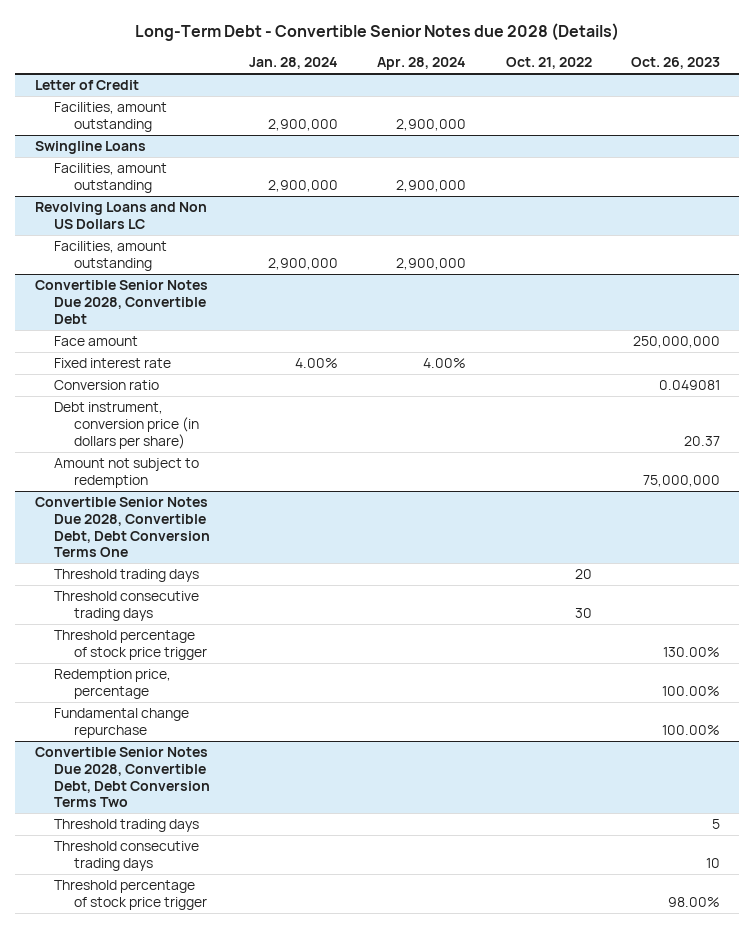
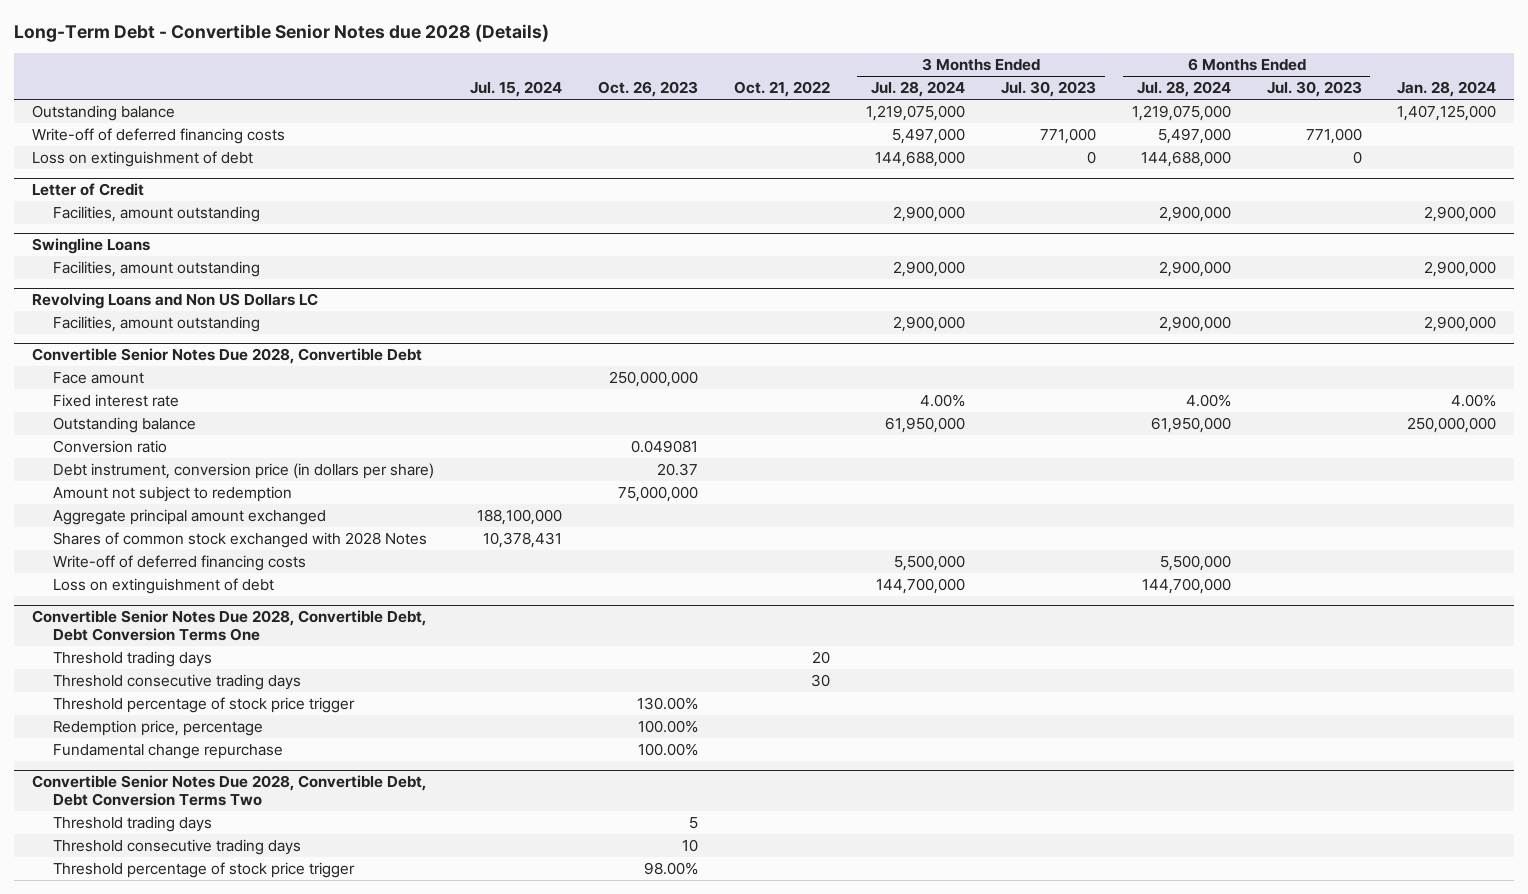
- | Jan. 28, 2024 | Apr. 28, 2024 | Oct. 21, 2022 | Oct. 26, 2023
+ | Jul. 15, 2024 | Oct. 26, 2023 | Oct. 21, 2022 | 3 Months Ended Jul. 28, 2024 | 3 Months Ended Jul. 30, 2023 | 6 Months Ended Jul. 28, 2024 | 6 Months Ended Jul. 30, 2023 | Jan. 28, 2024
+ Outstanding balance | | | | 1,219,075,000 | | 1,219,075,000 | | 1,407,125,000
+ Write-off of deferred financing costs | | | | 5,497,000 | 771,000 | 5,497,000 | 771,000 |
+ Loss on extinguishment of debt | | | | 144,688,000 | 0 | 144,688,000 | 0 |
@ Convertible Senior Notes Due 2028, Convertible Debt
+ Outstanding balance | | | | 61,950,000 | | 61,950,000 | | 250,000,000
+ Aggregate principal amount exchanged | 188,100,000 | | | | | | |
+ Shares of common stock exchanged with 2028 Notes | 10,378,431 | | | | | | |
+ Write-off of deferred financing costs | | | | 5,500,000 | | 5,500,000 | |
+ Loss on extinguishment of debt | | | | 144,700,000 | | 144,700,000 | |

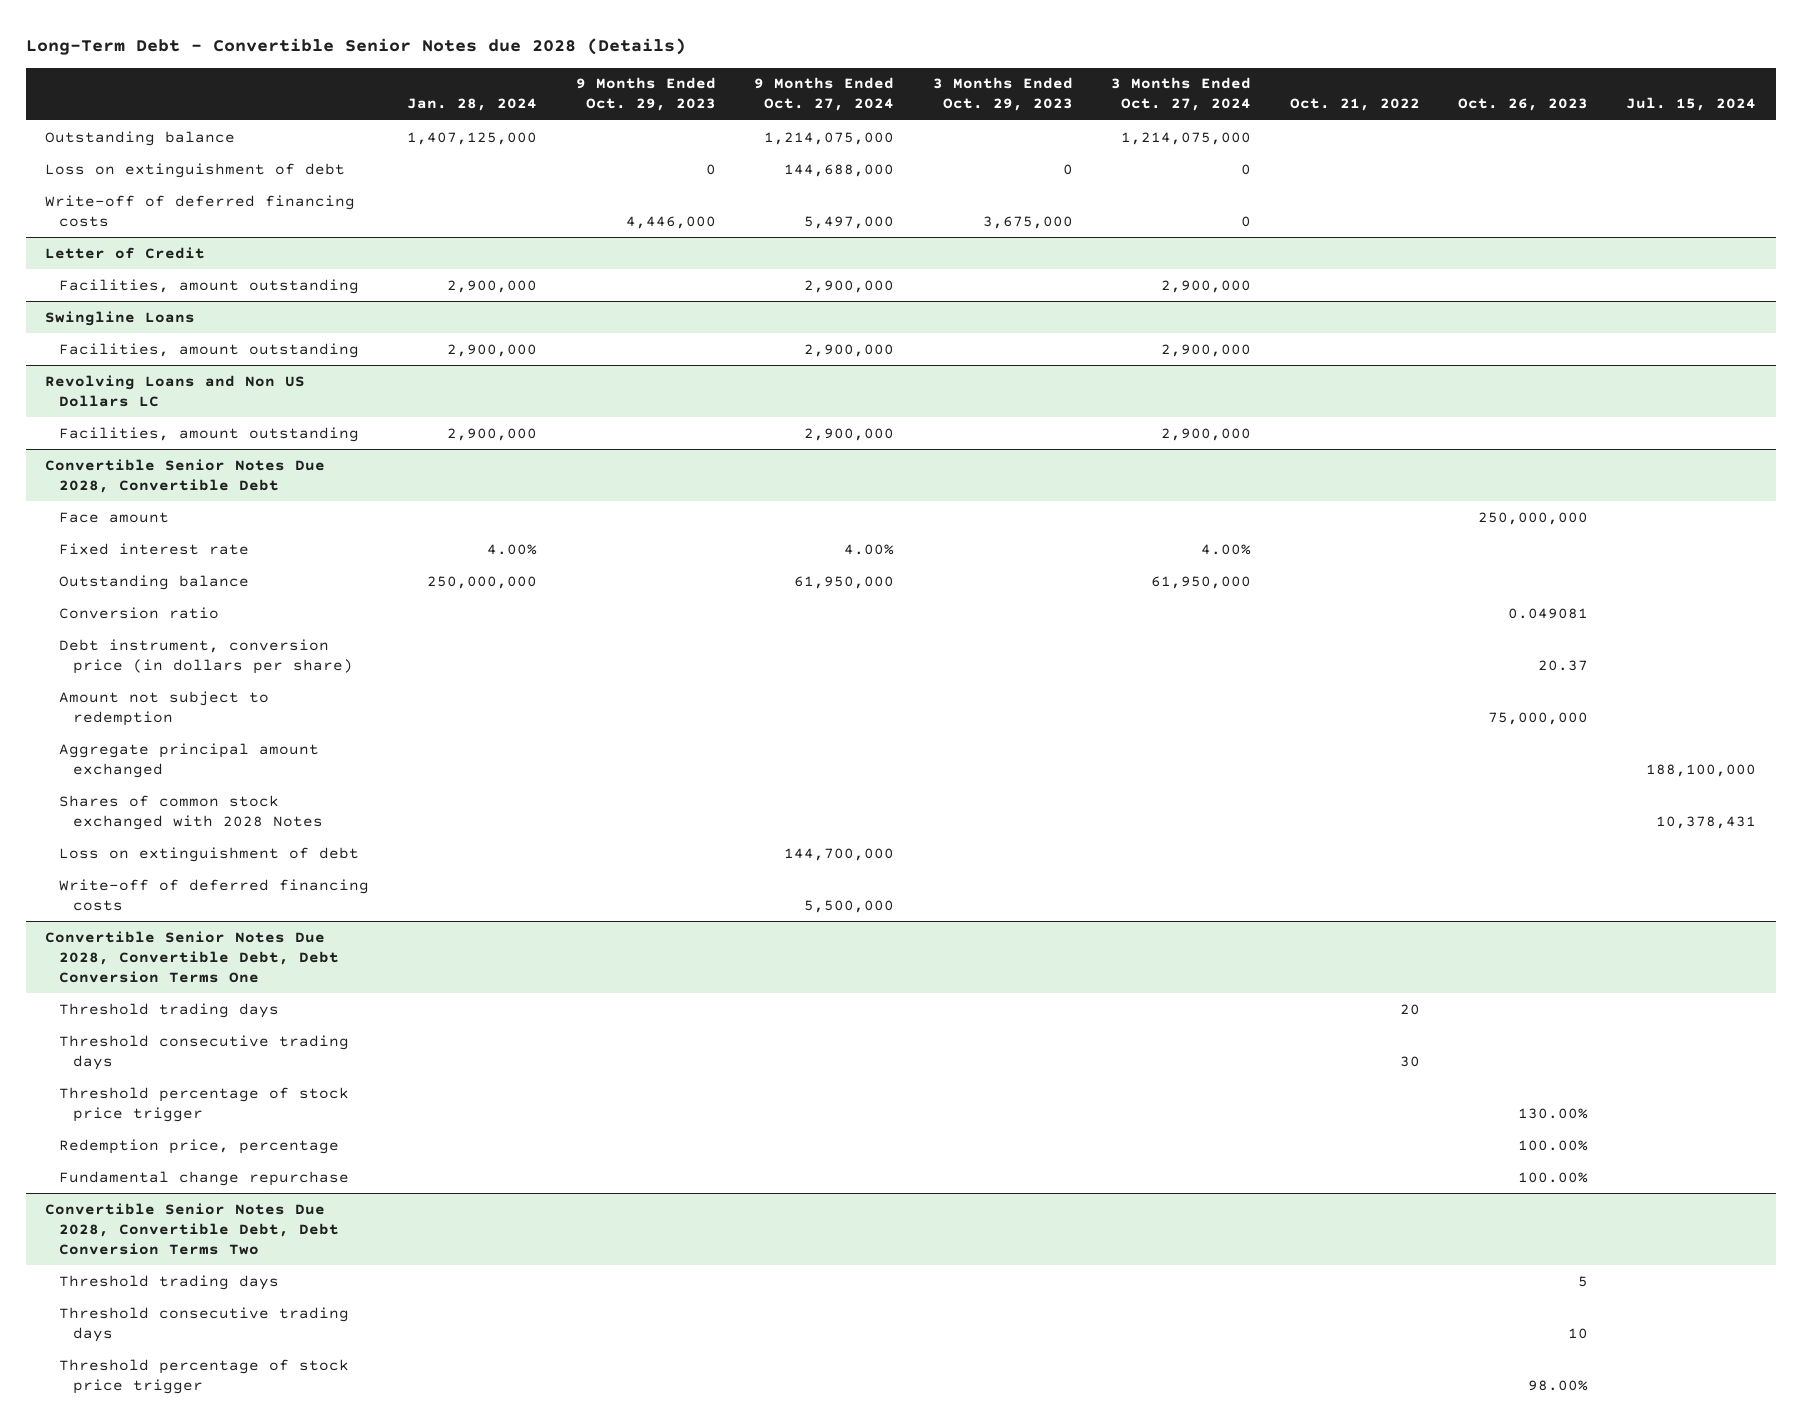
- | Jul. 15, 2024 | Oct. 26, 2023 | Oct. 21, 2022 | 3 Months Ended Jul. 28, 2024 | 3 Months Ended Jul. 30, 2023 | 6 Months Ended Jul. 28, 2024 | 6 Months Ended Jul. 30, 2023 | Jan. 28, 2024
+ | Jan. 28, 2024 | 9 Months Ended Oct. 29, 2023 | 9 Months Ended Oct. 27, 2024 | 3 Months Ended Oct. 29, 2023 | 3 Months Ended Oct. 27, 2024 | Oct. 21, 2022 | Oct. 26, 2023 | Jul. 15, 2024
moved down: Write-off of deferred financing costs | | 4,446,000 | 5,497,000 | 3,675,000 | 0 | | |
@ Convertible Senior Notes Due 2028, Convertible Debt
moved down: Write-off of deferred financing costs | | | 5,500,000 | | | | |

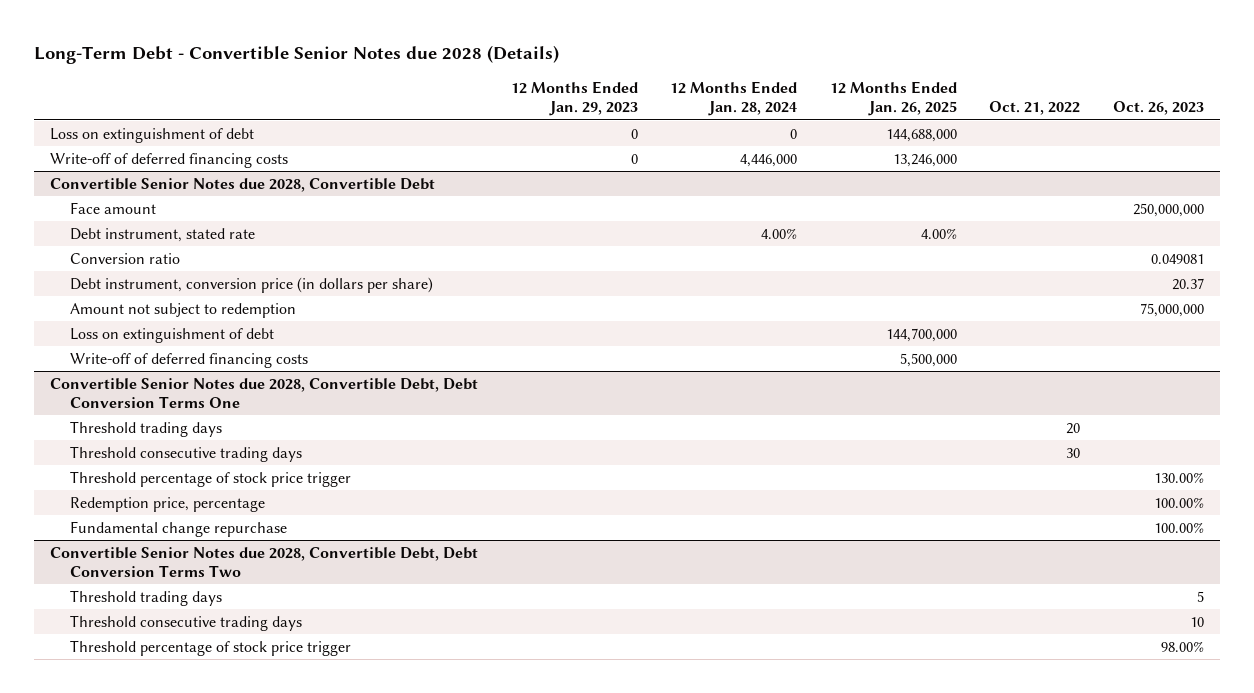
- | Jan. 28, 2024 | 9 Months Ended Oct. 29, 2023 | 9 Months Ended Oct. 27, 2024 | 3 Months Ended Oct. 29, 2023 | 3 Months Ended Oct. 27, 2024 | Oct. 21, 2022 | Oct. 26, 2023 | Jul. 15, 2024
+ | 12 Months Ended Jan. 29, 2023 | 12 Months Ended Jan. 28, 2024 | 12 Months Ended Jan. 26, 2025 | Oct. 21, 2022 | Oct. 26, 2023
- Outstanding balance | 1,407,125,000 | | 1,214,075,000 | | 1,214,075,000 | | |
- Letter of Credit
- Facilities, amount outstanding | 2,900,000 | | 2,900,000 | | 2,900,000 | | |
- Swingline Loans
- Facilities, amount outstanding | 2,900,000 | | 2,900,000 | | 2,900,000 | | |
- Revolving Loans and Non US Dollars LC
- Facilities, amount outstanding | 2,900,000 | | 2,900,000 | | 2,900,000 | | |
- Convertible Senior Notes Due 2028, Convertible Debt
+ Convertible Senior Notes due 2028, Convertible Debt
- Fixed interest rate | 4.00% | | 4.00% | | 4.00% | | |
- Outstanding balance | 250,000,000 | | 61,950,000 | | 61,950,000 | | |
+ Debt instrument, stated rate | | 4.00% | 4.00% | |
- Aggregate principal amount exchanged | | | | | | | | 188,100,000
- Shares of common stock exchanged with 2028 Notes | | | | | | | | 10,378,431
- Convertible Senior Notes Due 2028, Convertible Debt, Debt Conversion Terms One
+ Convertible Senior Notes due 2028, Convertible Debt, Debt Conversion Terms One
- Convertible Senior Notes Due 2028, Convertible Debt, Debt Conversion Terms Two
+ Convertible Senior Notes due 2028, Convertible Debt, Debt Conversion Terms Two

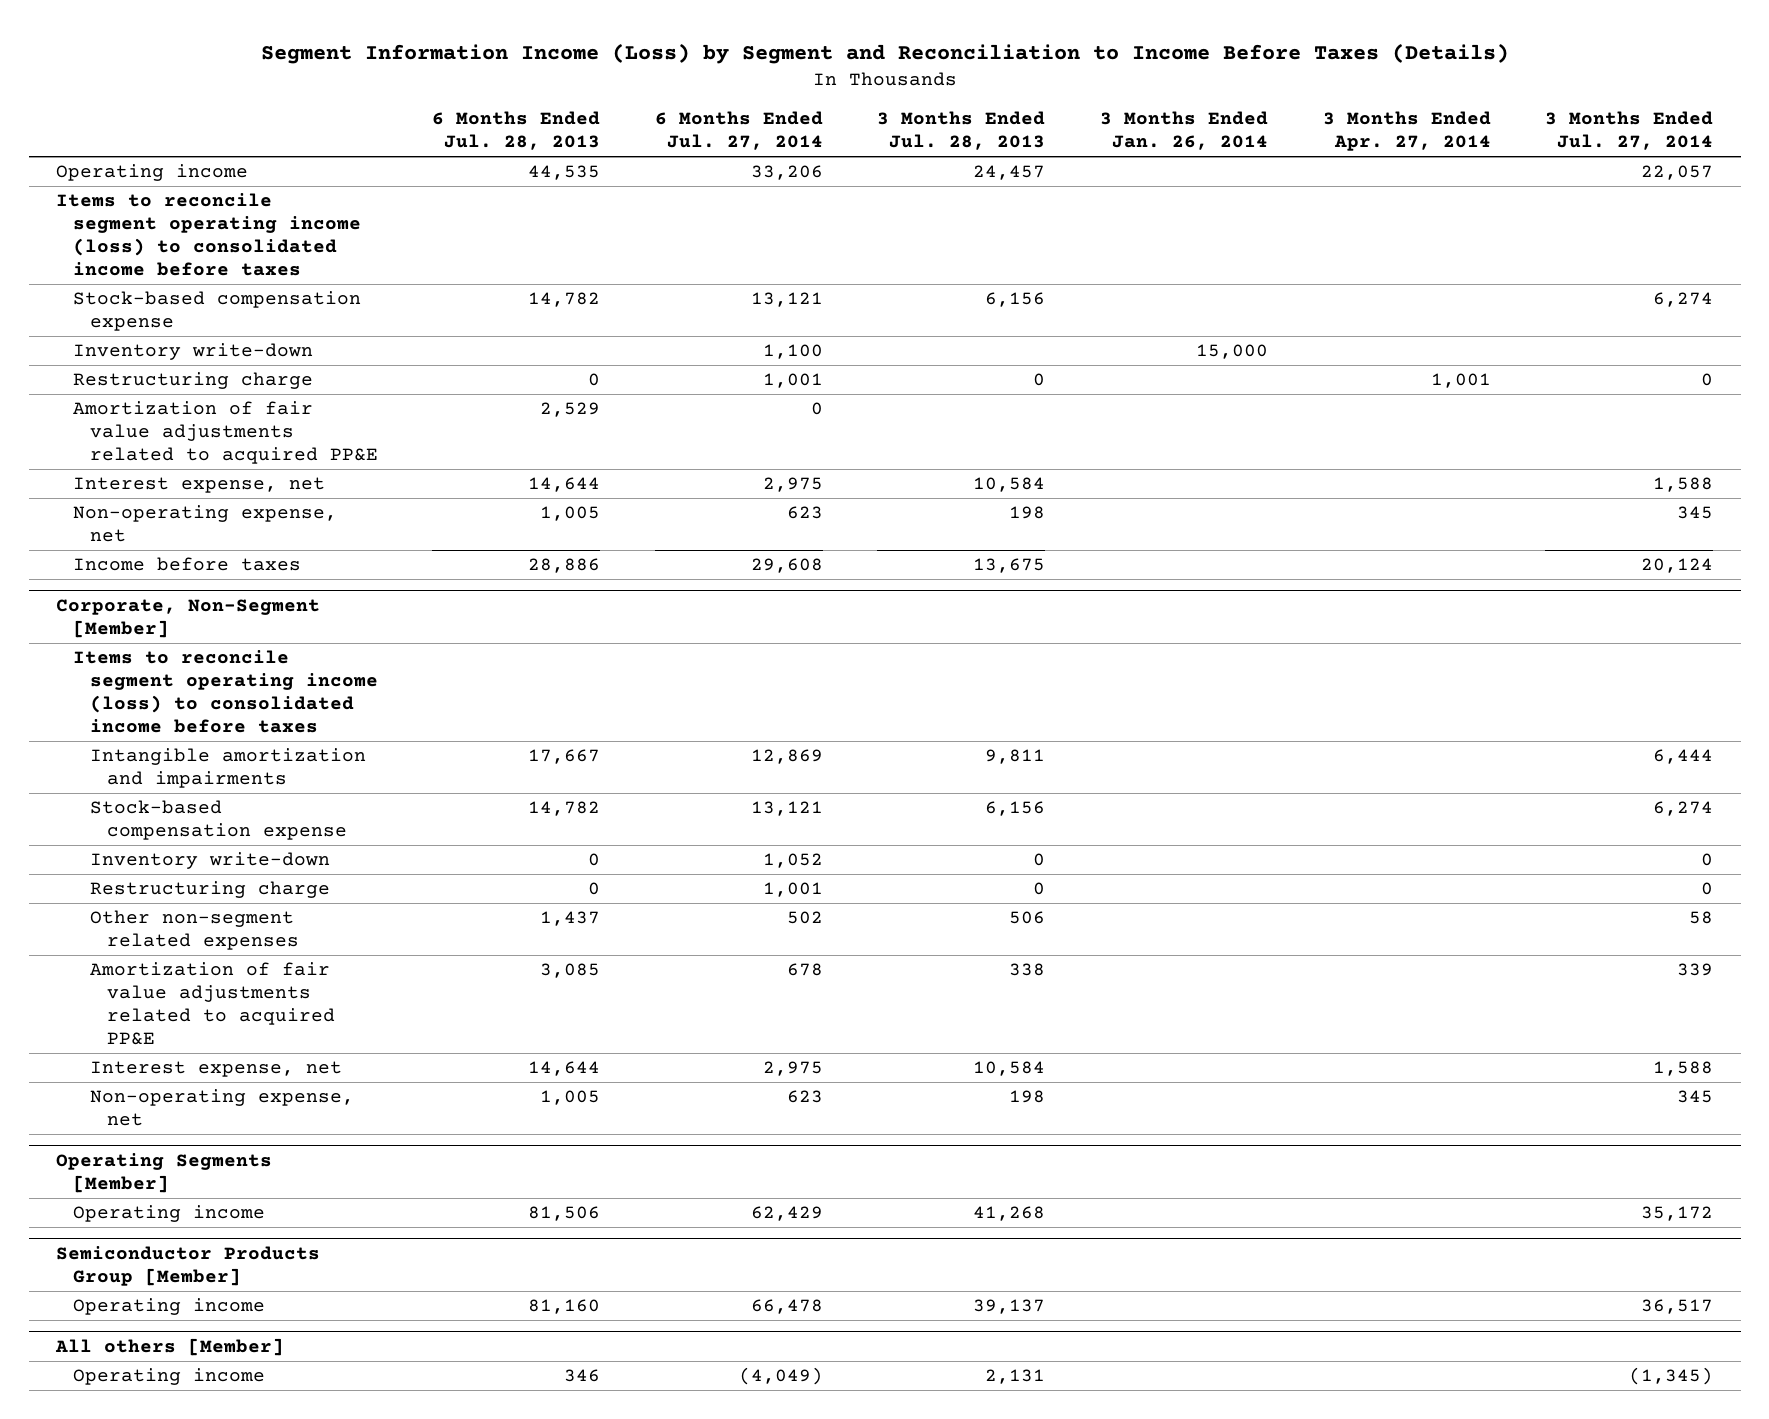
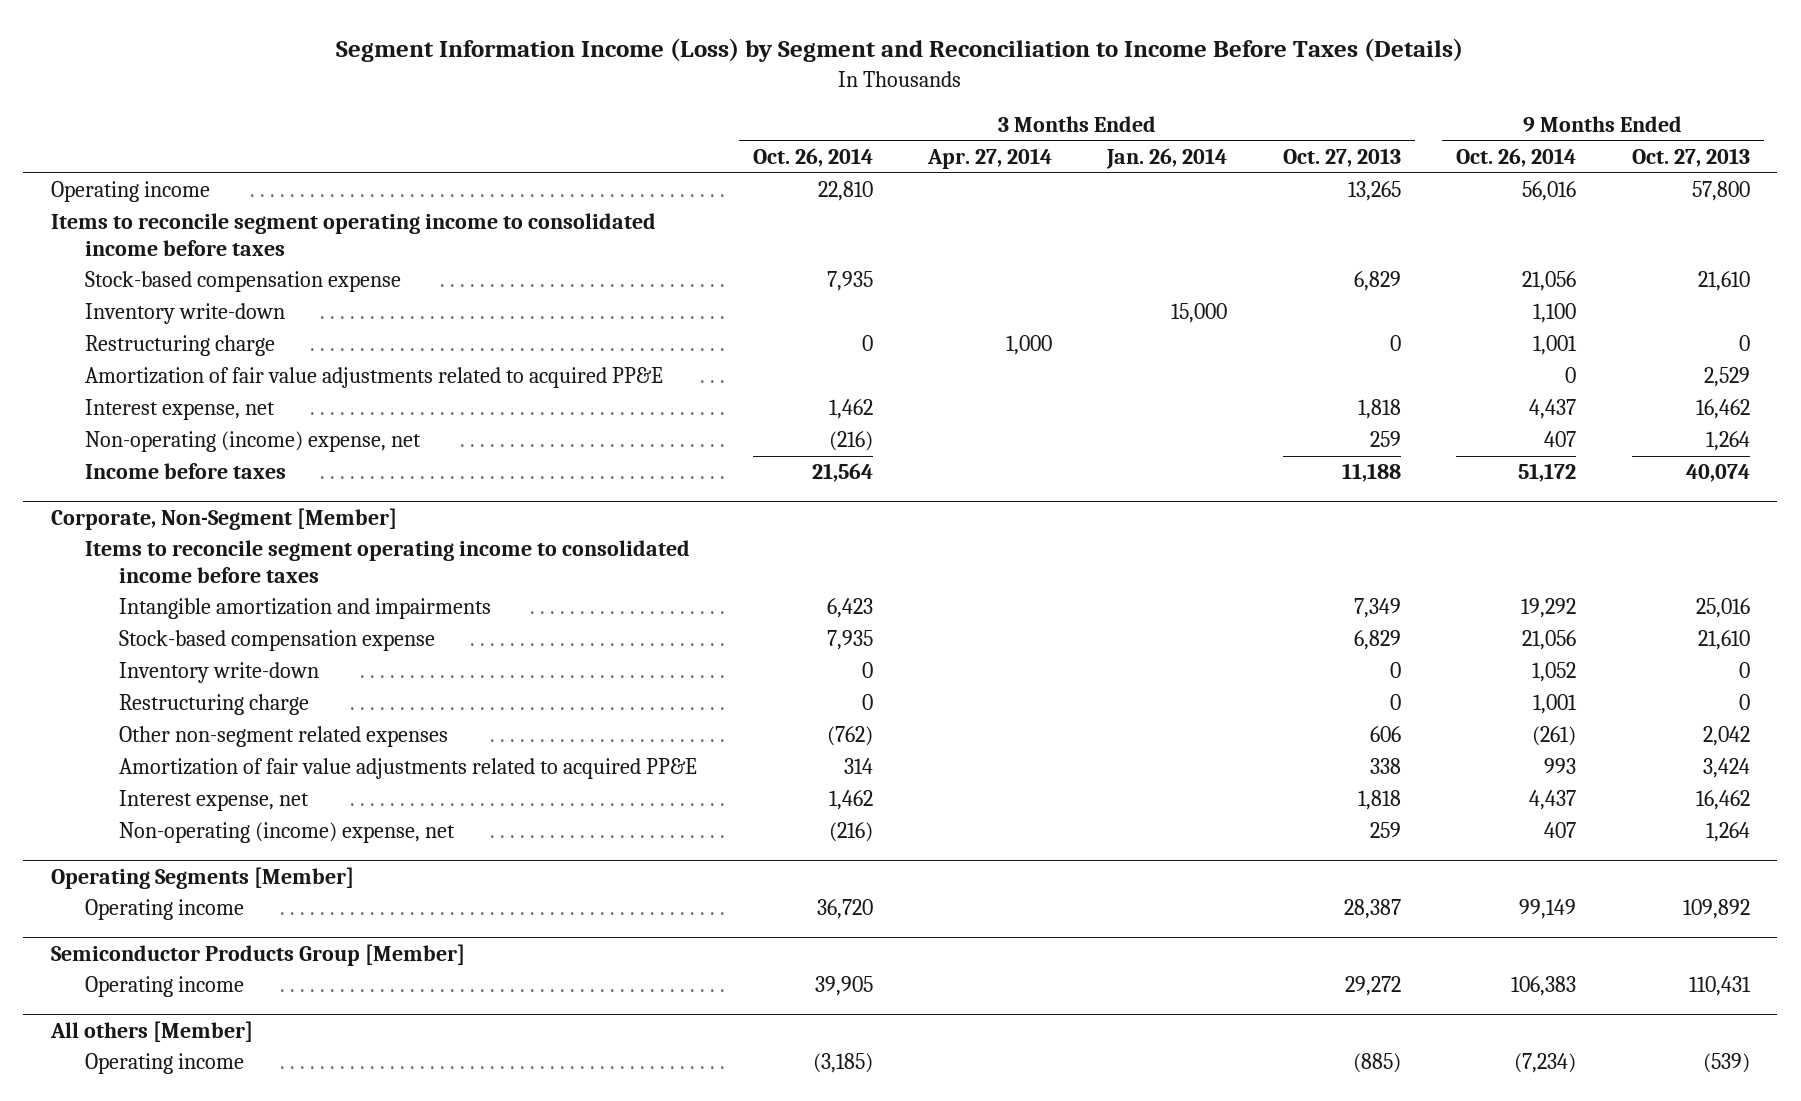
- | 6 Months Ended Jul. 28, 2013 | 6 Months Ended Jul. 27, 2014 | 3 Months Ended Jul. 28, 2013 | 3 Months Ended Jan. 26, 2014 | 3 Months Ended Apr. 27, 2014 | 3 Months Ended Jul. 27, 2014
+ | 3 Months Ended Oct. 26, 2014 | 3 Months Ended Apr. 27, 2014 | 3 Months Ended Jan. 26, 2014 | 3 Months Ended Oct. 27, 2013 | 9 Months Ended Oct. 26, 2014 | 9 Months Ended Oct. 27, 2013
- Items to reconcile segment operating income (loss) to consolidated income before taxes
+ Items to reconcile segment operating income to consolidated income before taxes
- Restructuring charge | 0 | 1,001 | 0 | | 1,001 | 0
+ Restructuring charge | 0 | 1,000 | | 0 | 1,001 | 0
- Non-operating expense, net | 1,005 | 623 | 198 | | | 345
+ Non-operating (income) expense, net | (216) | | | 259 | 407 | 1,264
@ Corporate, Non-Segment [Member]
- Items to reconcile segment operating income (loss) to consolidated income before taxes
+ Items to reconcile segment operating income to consolidated income before taxes
- Non-operating expense, net | 1,005 | 623 | 198 | | | 345
+ Non-operating (income) expense, net | (216) | | | 259 | 407 | 1,264

